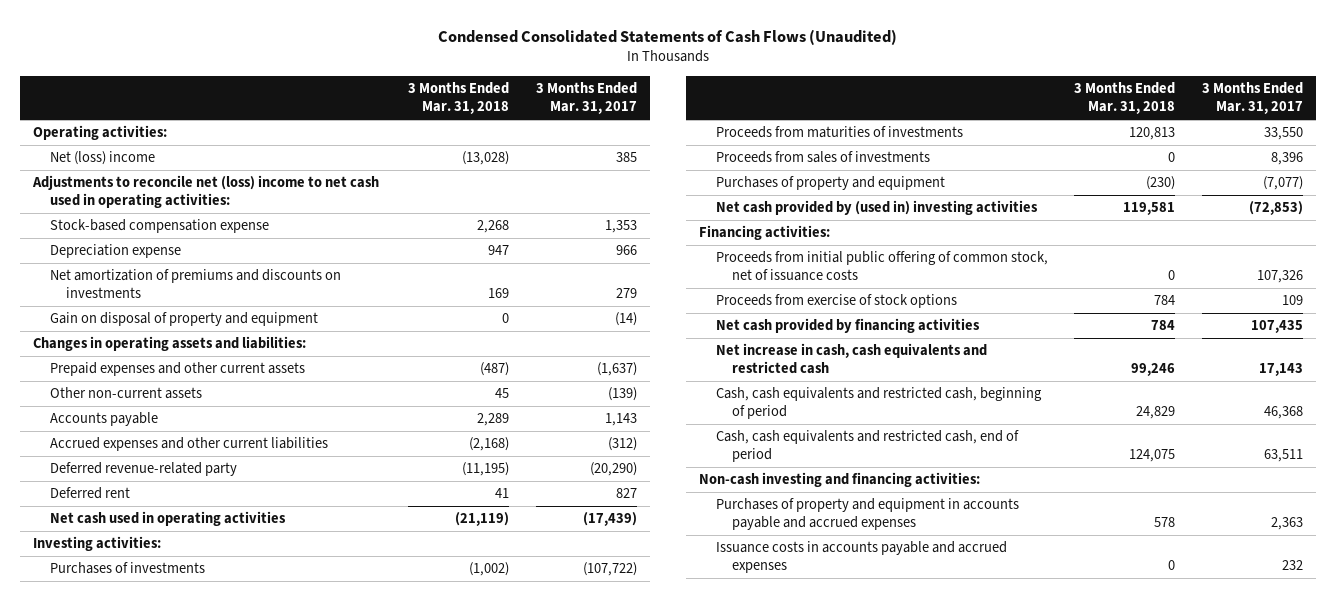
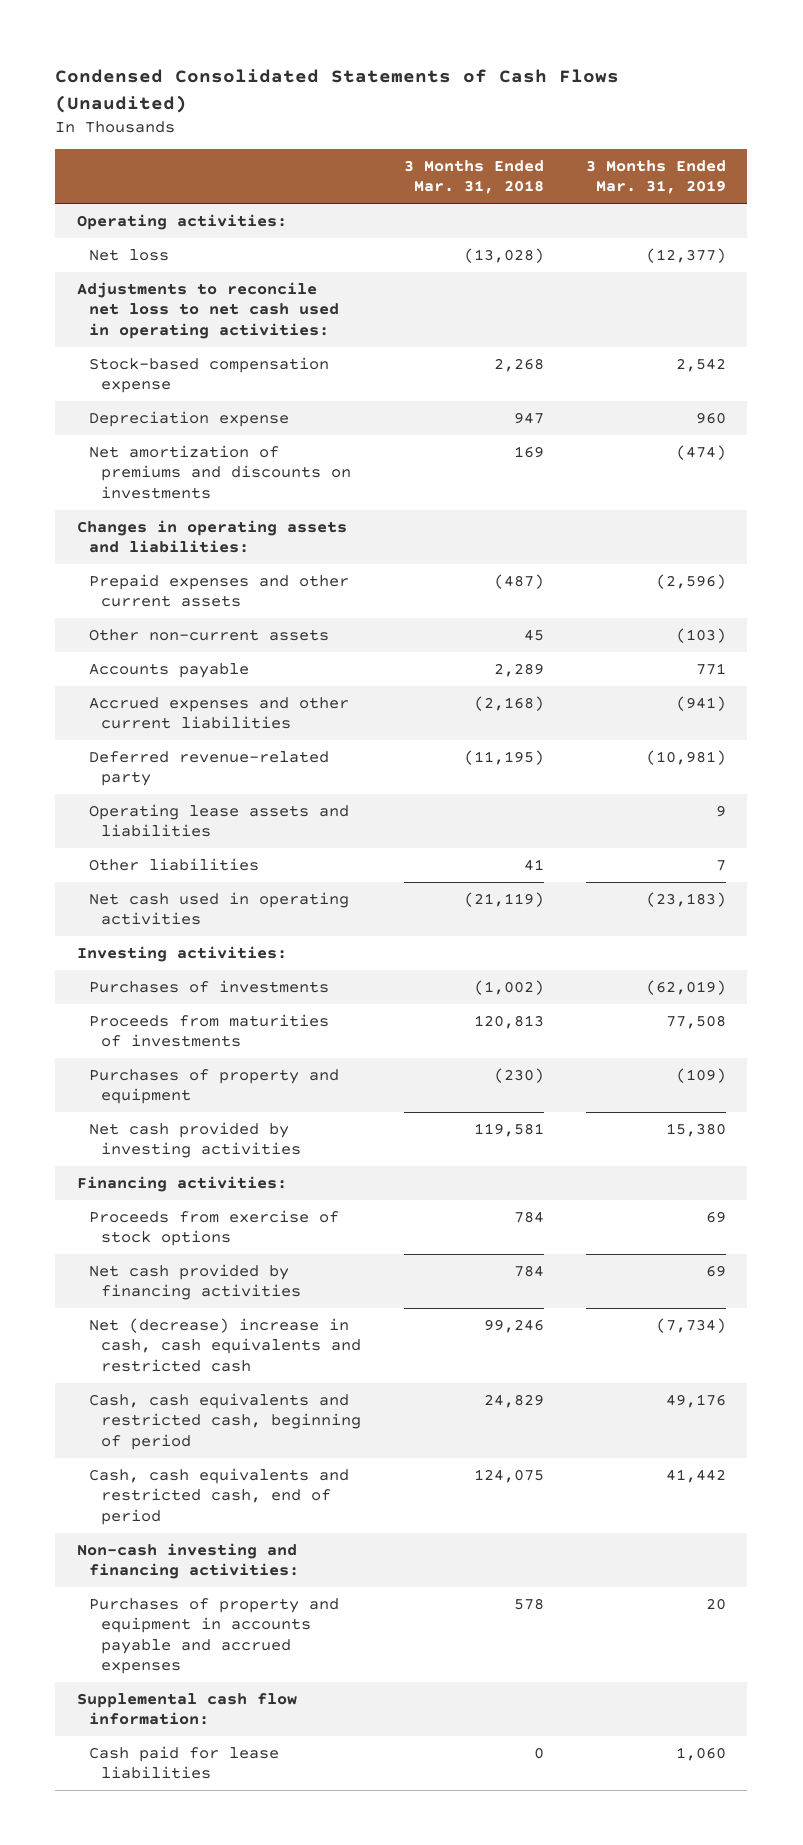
- | 3 Months Ended Mar. 31, 2018 | 3 Months Ended Mar. 31, 2017
+ | 3 Months Ended Mar. 31, 2018 | 3 Months Ended Mar. 31, 2019
- Net (loss) income | (13,028) | 385
- Adjustments to reconcile net (loss) income to net cash used in operating activities:
+ Net loss | (13,028) | (12,377)
+ Adjustments to reconcile net loss to net cash used in operating activities:
- Gain on disposal of property and equipment | 0 | (14)
- Deferred rent | 41 | 827
+ Operating lease assets and liabilities | | 9
+ Other liabilities | 41 | 7
- Proceeds from sales of investments | 0 | 8,396
- Net cash provided by (used in) investing activities | 119,581 | (72,853)
+ Net cash provided by investing activities | 119,581 | 15,380
- Proceeds from initial public offering of common stock, net of issuance costs | 0 | 107,326
- Net increase in cash, cash equivalents and restricted cash | 99,246 | 17,143
+ Net (decrease) increase in cash, cash equivalents and restricted cash | 99,246 | (7,734)
- Issuance costs in accounts payable and accrued expenses | 0 | 232
+ Supplemental cash flow information:
+ Cash paid for lease liabilities | 0 | 1,060

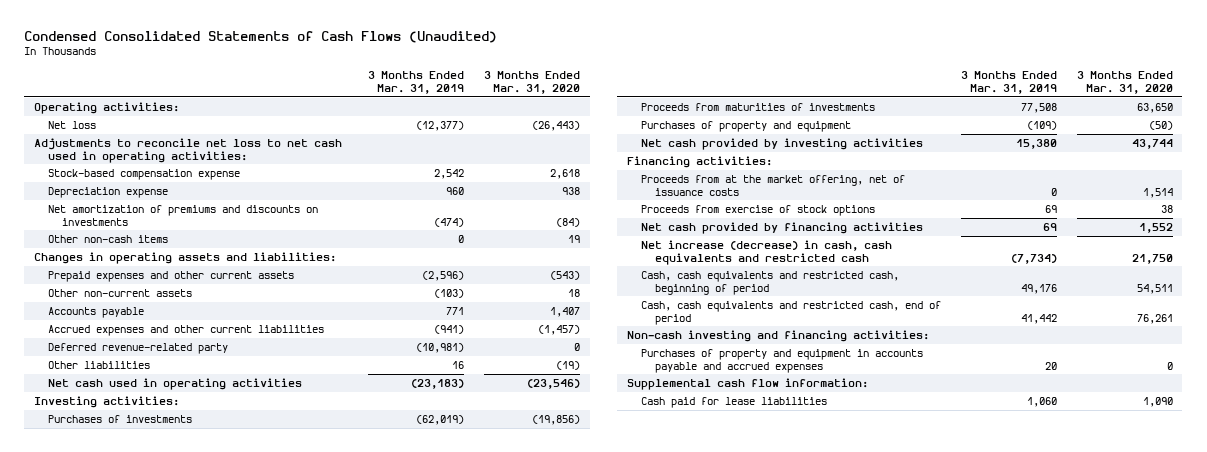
- | 3 Months Ended Mar. 31, 2018 | 3 Months Ended Mar. 31, 2019
+ | 3 Months Ended Mar. 31, 2019 | 3 Months Ended Mar. 31, 2020
+ Other non-cash items | 0 | 19
- Operating lease assets and liabilities | | 9
- Other liabilities | 41 | 7
+ Other liabilities | 16 | (19)
+ Proceeds from at the market offering, net of issuance costs | 0 | 1,514
- Net (decrease) increase in cash, cash equivalents and restricted cash | 99,246 | (7,734)
+ Net increase (decrease) in cash, cash equivalents and restricted cash | (7,734) | 21,750

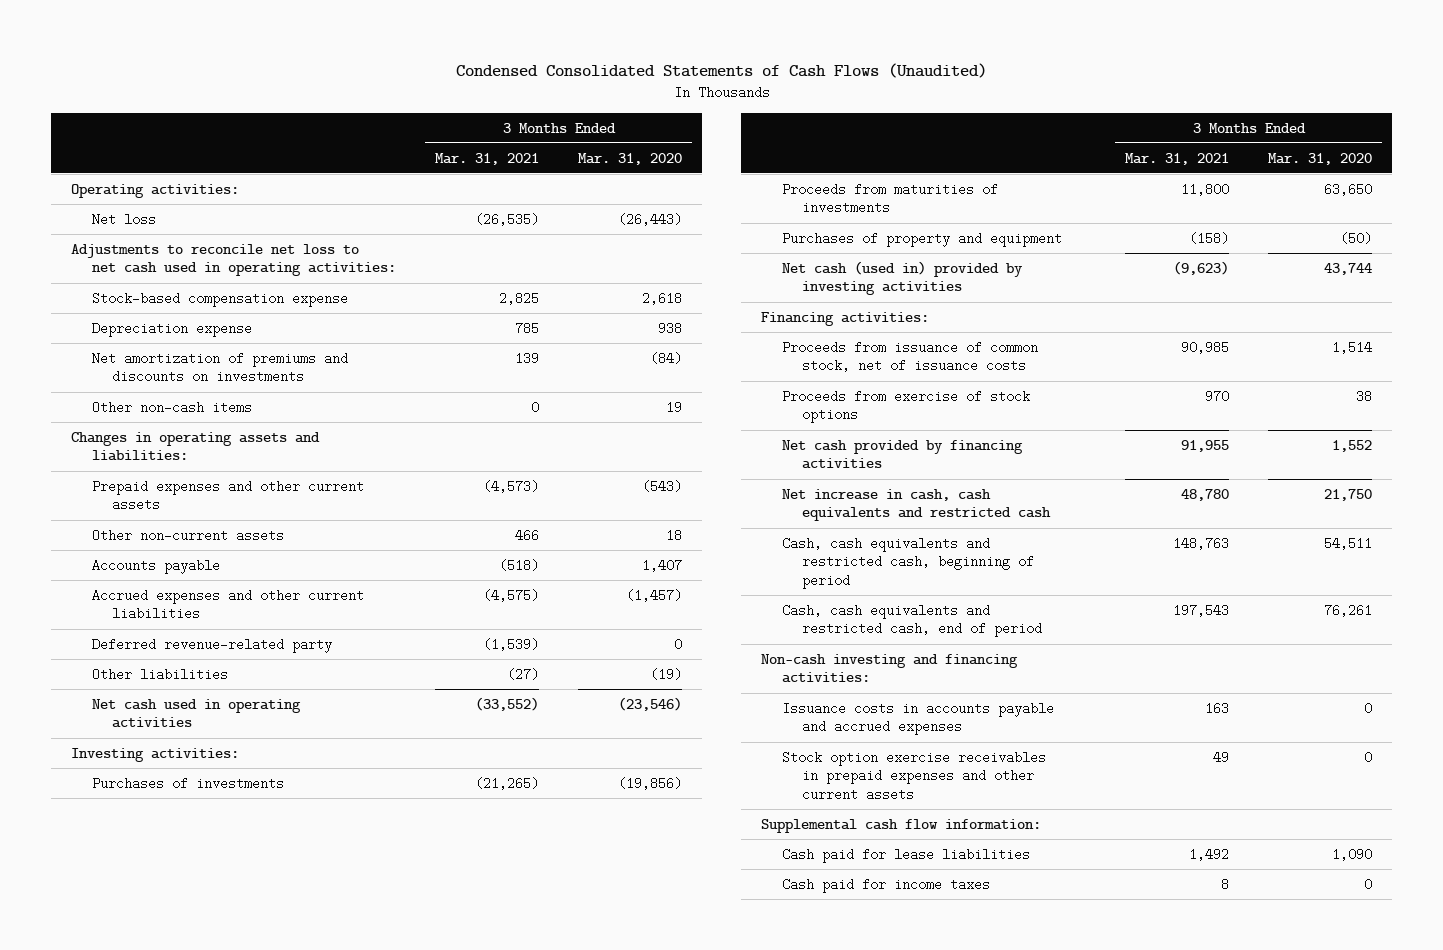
- | 3 Months Ended Mar. 31, 2019 | 3 Months Ended Mar. 31, 2020
+ | 3 Months Ended Mar. 31, 2021 | 3 Months Ended Mar. 31, 2020
- Net cash provided by investing activities | 15,380 | 43,744
+ Net cash (used in) provided by investing activities | (9,623) | 43,744
- Proceeds from at the market offering, net of issuance costs | 0 | 1,514
+ Proceeds from issuance of common stock, net of issuance costs | 90,985 | 1,514
- Net increase (decrease) in cash, cash equivalents and restricted cash | (7,734) | 21,750
+ Net increase in cash, cash equivalents and restricted cash | 48,780 | 21,750
- Purchases of property and equipment in accounts payable and accrued expenses | 20 | 0
+ Issuance costs in accounts payable and accrued expenses | 163 | 0
+ Stock option exercise receivables in prepaid expenses and other current assets | 49 | 0
+ Cash paid for income taxes | 8 | 0

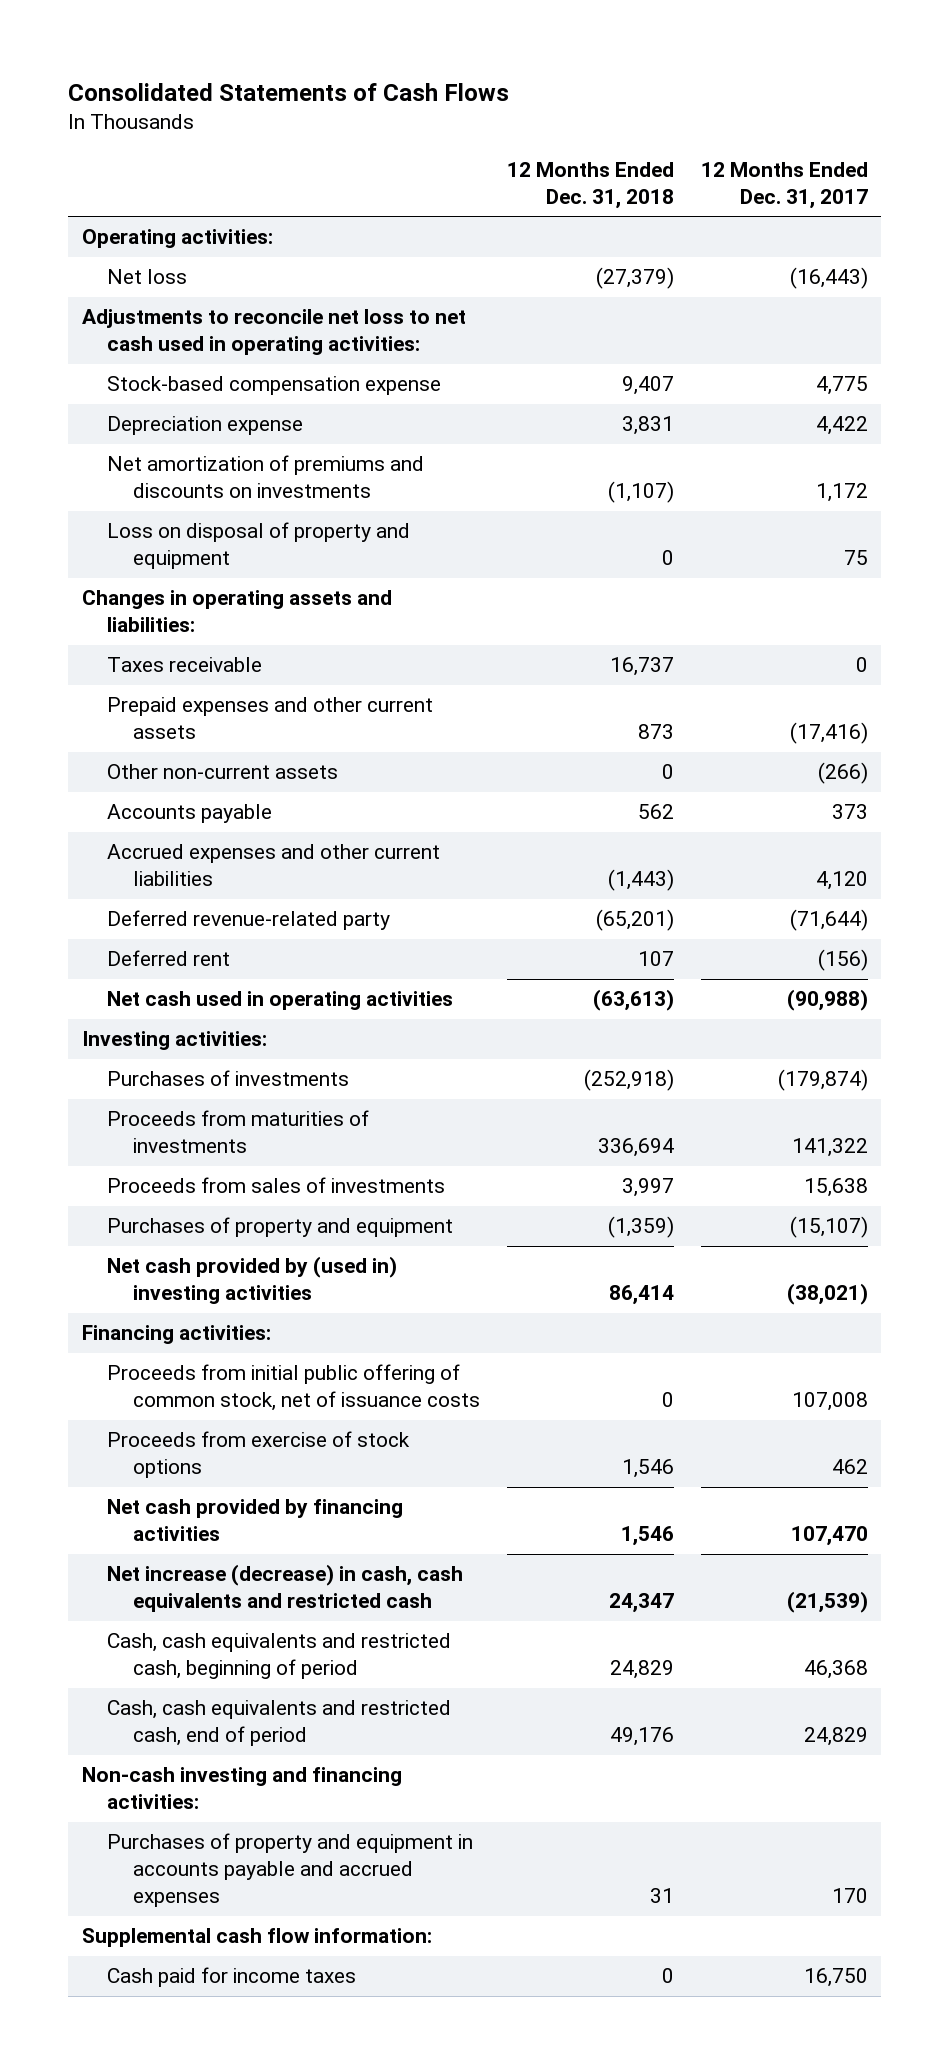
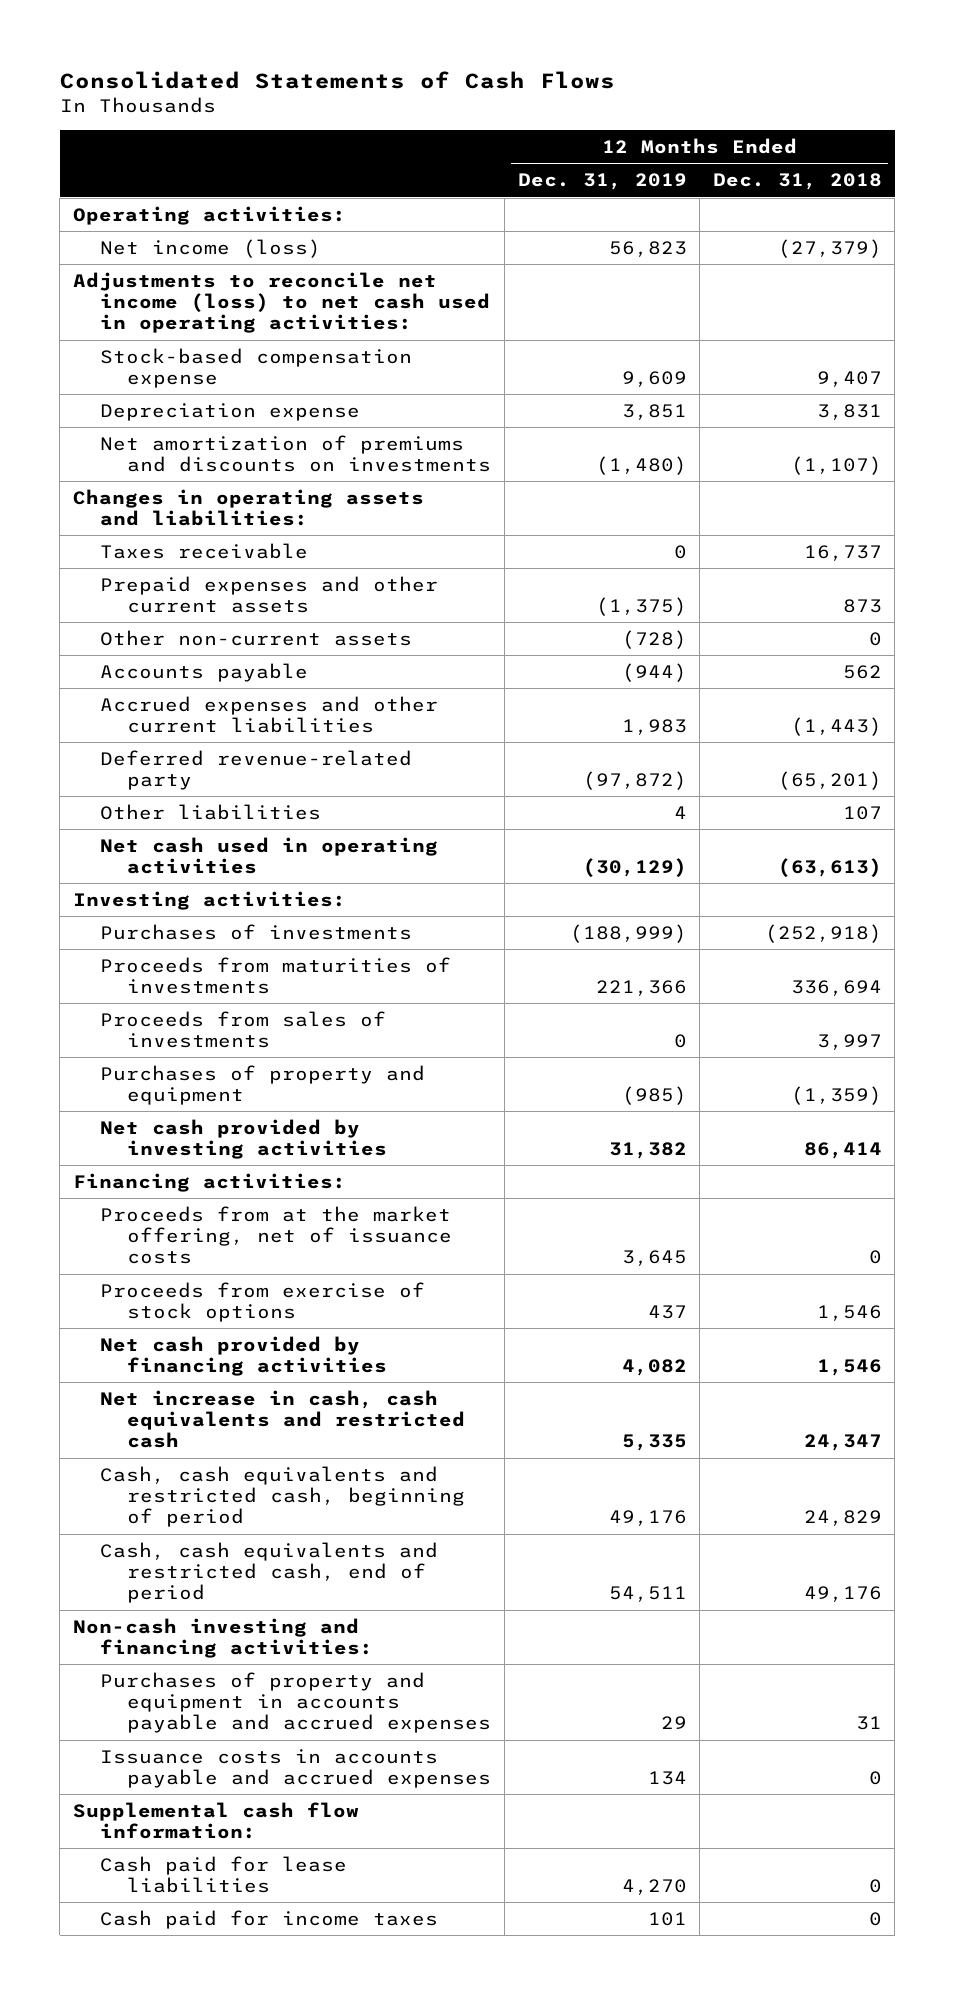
- | 12 Months Ended Dec. 31, 2018 | 12 Months Ended Dec. 31, 2017
+ | 12 Months Ended Dec. 31, 2019 | 12 Months Ended Dec. 31, 2018
- Net loss | (27,379) | (16,443)
- Adjustments to reconcile net loss to net cash used in operating activities:
+ Net income (loss) | 56,823 | (27,379)
+ Adjustments to reconcile net income (loss) to net cash used in operating activities:
- Loss on disposal of property and equipment | 0 | 75
- Deferred rent | 107 | (156)
+ Other liabilities | 4 | 107
- Net cash provided by (used in) investing activities | 86,414 | (38,021)
+ Net cash provided by investing activities | 31,382 | 86,414
- Proceeds from initial public offering of common stock, net of issuance costs | 0 | 107,008
+ Proceeds from at the market offering, net of issuance costs | 3,645 | 0
- Net increase (decrease) in cash, cash equivalents and restricted cash | 24,347 | (21,539)
+ Net increase in cash, cash equivalents and restricted cash | 5,335 | 24,347
+ Issuance costs in accounts payable and accrued expenses | 134 | 0
+ Cash paid for lease liabilities | 4,270 | 0

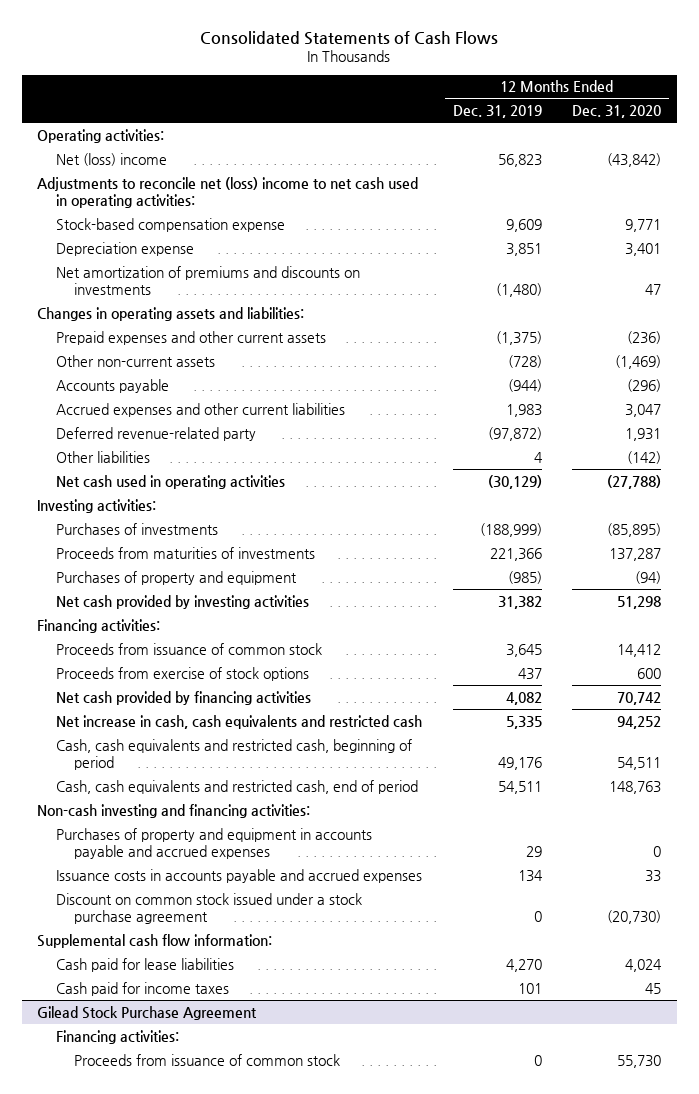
- | 12 Months Ended Dec. 31, 2019 | 12 Months Ended Dec. 31, 2018
+ | 12 Months Ended Dec. 31, 2019 | 12 Months Ended Dec. 31, 2020
- Net income (loss) | 56,823 | (27,379)
- Adjustments to reconcile net income (loss) to net cash used in operating activities:
+ Net (loss) income | 56,823 | (43,842)
+ Adjustments to reconcile net (loss) income to net cash used in operating activities:
- Taxes receivable | 0 | 16,737
- Proceeds from sales of investments | 0 | 3,997
- Proceeds from at the market offering, net of issuance costs | 3,645 | 0
+ Proceeds from issuance of common stock | 3,645 | 14,412
+ Discount on common stock issued under a stock purchase agreement | 0 | (20,730)
+ Gilead Stock Purchase Agreement
+ Financing activities:
+ Proceeds from issuance of common stock | 0 | 55,730

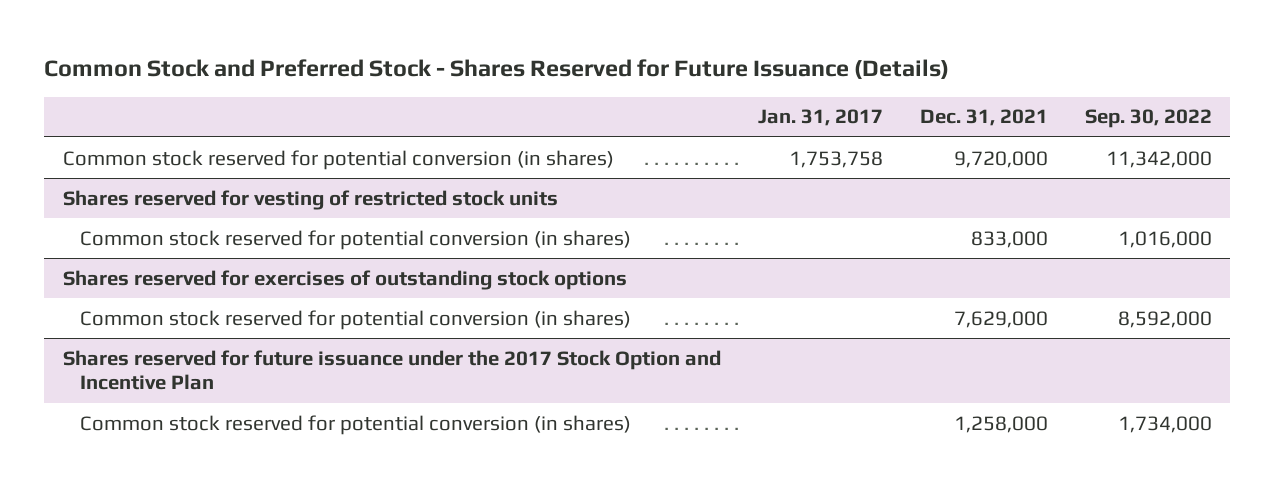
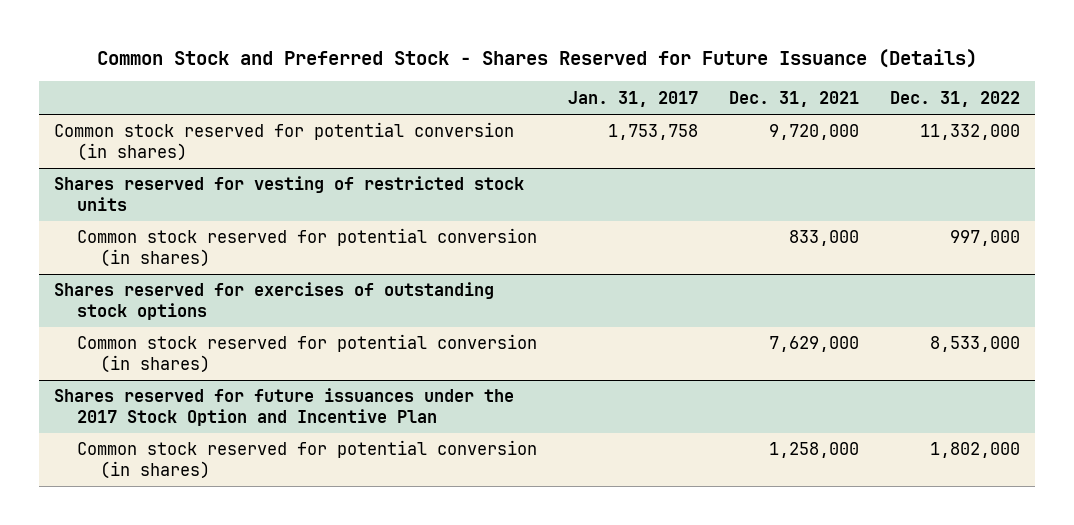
- | Jan. 31, 2017 | Dec. 31, 2021 | Sep. 30, 2022
+ | Jan. 31, 2017 | Dec. 31, 2021 | Dec. 31, 2022
- Shares reserved for future issuance under the 2017 Stock Option and Incentive Plan
+ Shares reserved for future issuances under the 2017 Stock Option and Incentive Plan

